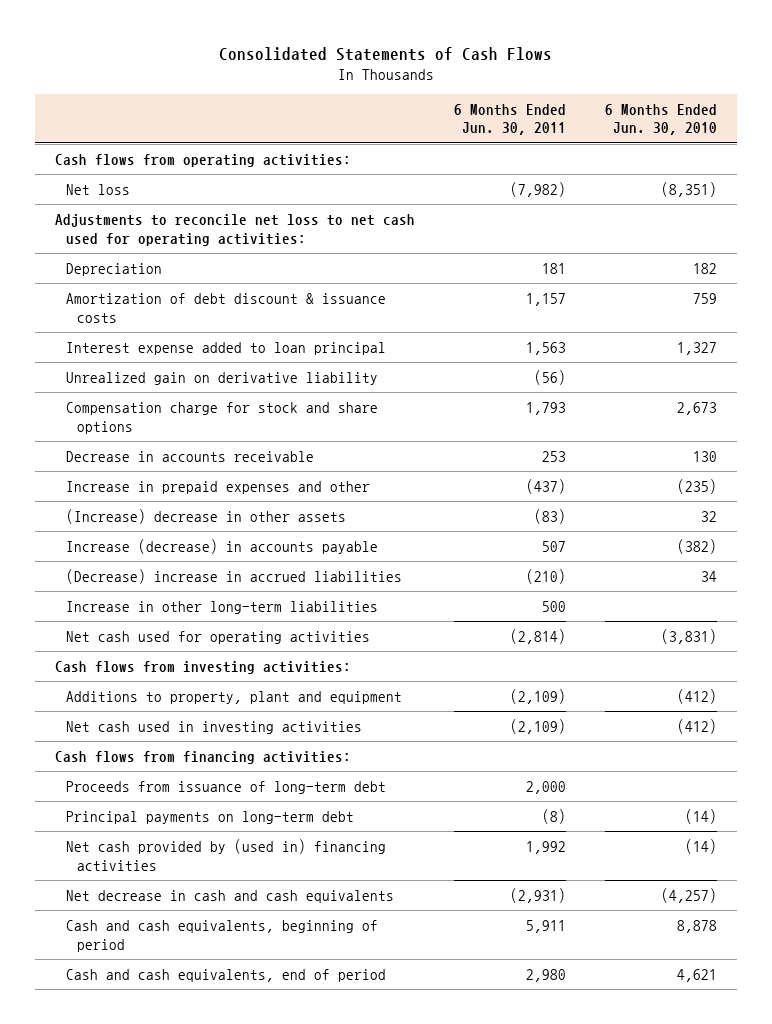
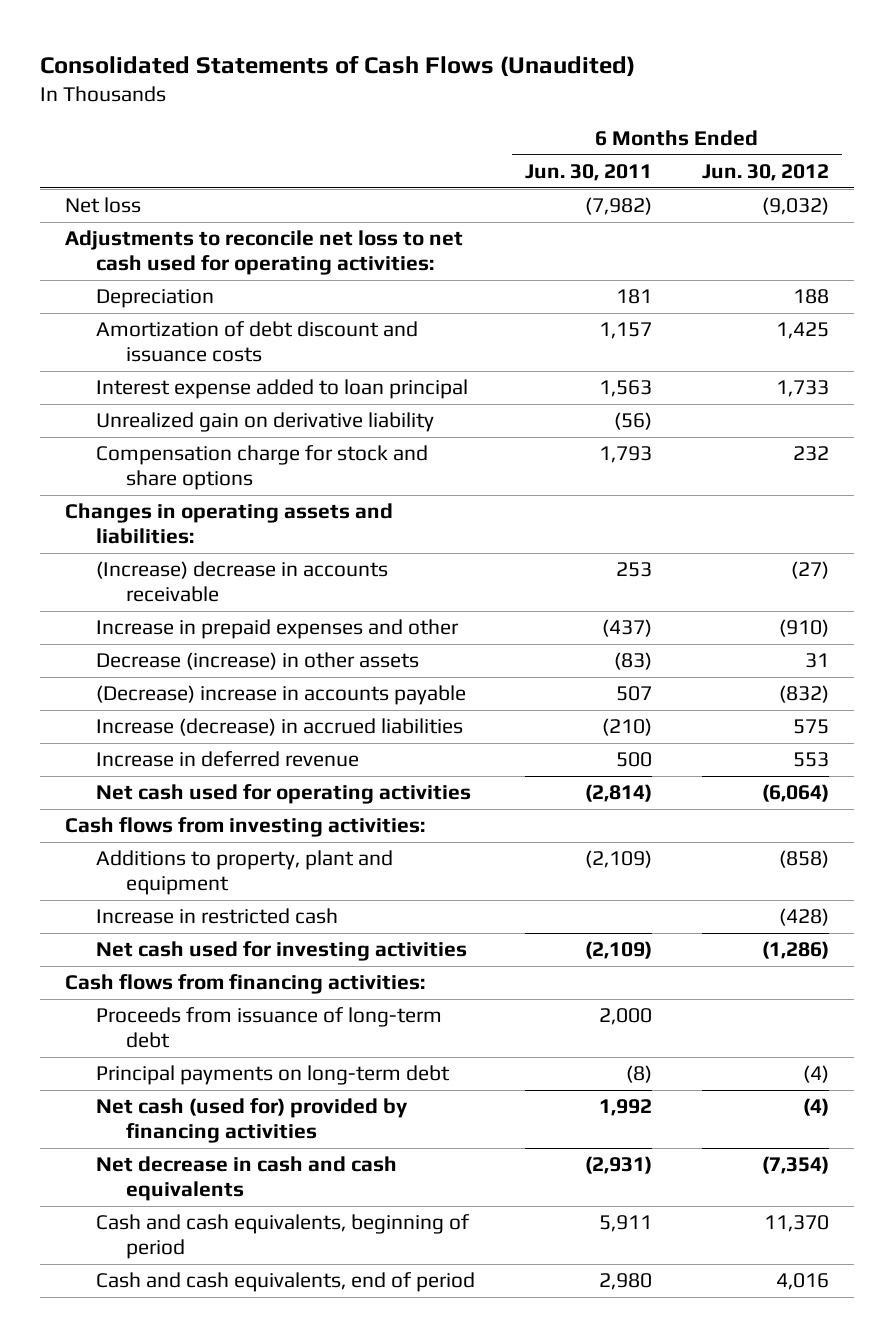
- Consolidated Statements of Cash Flows
+ Consolidated Statements of Cash Flows (Unaudited)
- | 6 Months Ended Jun. 30, 2011 | 6 Months Ended Jun. 30, 2010
+ | 6 Months Ended Jun. 30, 2011 | 6 Months Ended Jun. 30, 2012
- Cash flows from operating activities:
- Amortization of debt discount & issuance costs | 1,157 | 759
+ Amortization of debt discount and issuance costs | 1,157 | 1,425
- Decrease in accounts receivable | 253 | 130
+ Changes in operating assets and liabilities:
+ (Increase) decrease in accounts receivable | 253 | (27)
- (Increase) decrease in other assets | (83) | 32
- Increase (decrease) in accounts payable | 507 | (382)
- (Decrease) increase in accrued liabilities | (210) | 34
- Increase in other long-term liabilities | 500 |
+ Decrease (increase) in other assets | (83) | 31
+ (Decrease) increase in accounts payable | 507 | (832)
+ Increase (decrease) in accrued liabilities | (210) | 575
+ Increase in deferred revenue | 500 | 553
- Net cash used in investing activities | (2,109) | (412)
+ Increase in restricted cash | | (428)
+ Net cash used for investing activities | (2,109) | (1,286)
- Net cash provided by (used in) financing activities | 1,992 | (14)
+ Net cash (used for) provided by financing activities | 1,992 | (4)

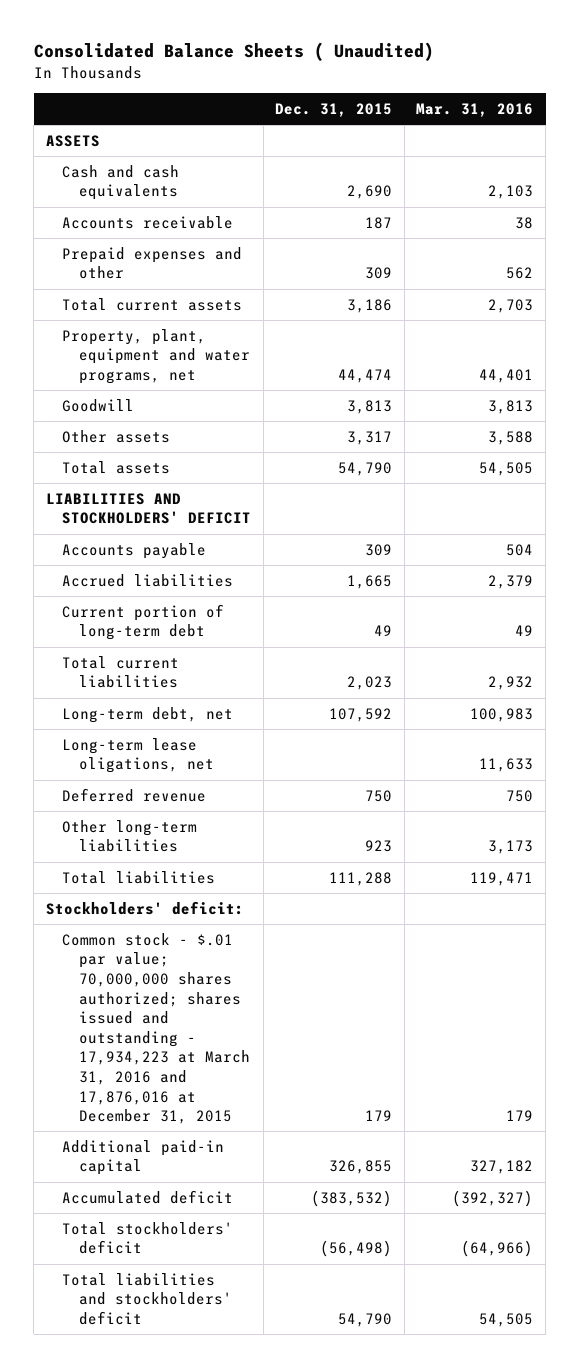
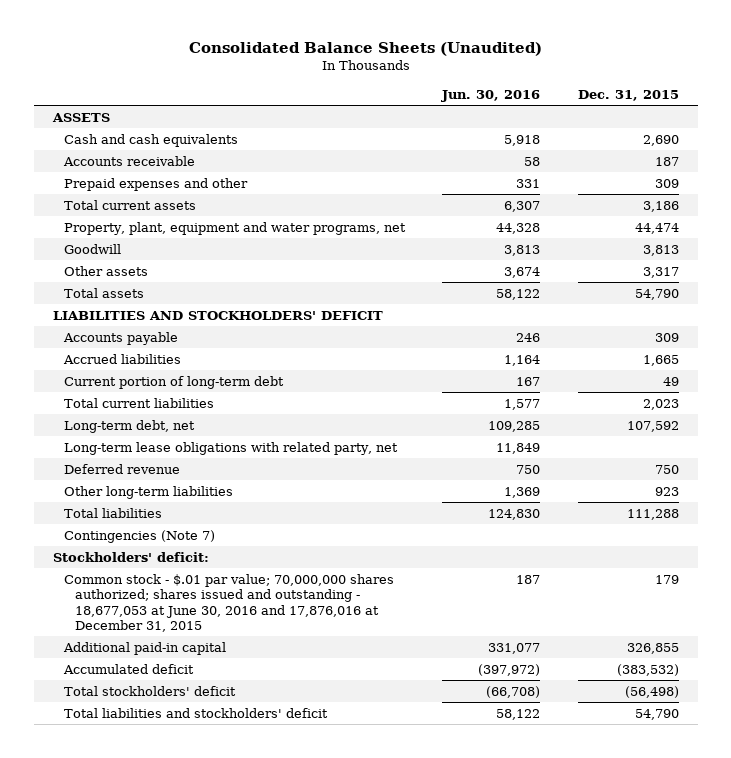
- Consolidated Balance Sheets ( Unaudited)
+ Consolidated Balance Sheets (Unaudited)
- | Dec. 31, 2015 | Mar. 31, 2016
+ | Jun. 30, 2016 | Dec. 31, 2015
- Long-term lease oligations, net | | 11,633
+ Long-term lease obligations with related party, net | 11,849 |
+ Contingencies (Note 7)
- Common stock - $.01 par value; 70,000,000 shares authorized; shares issued and outstanding - 17,934,223 at March 31, 2016 and 17,876,016 at December 31, 2015 | 179 | 179
+ Common stock - $.01 par value; 70,000,000 shares authorized; shares issued and outstanding - 18,677,053 at June 30, 2016 and 17,876,016 at December 31, 2015 | 187 | 179

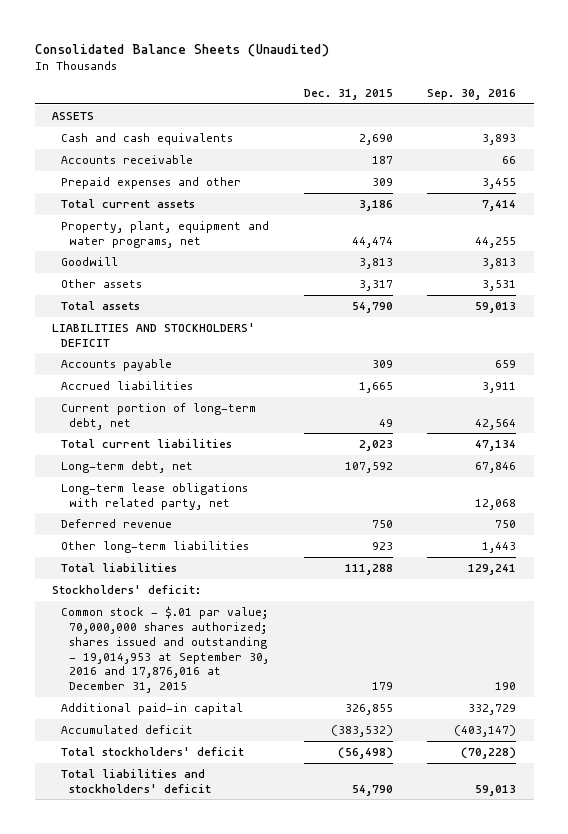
- | Jun. 30, 2016 | Dec. 31, 2015
+ | Dec. 31, 2015 | Sep. 30, 2016
- Current portion of long-term debt | 167 | 49
+ Current portion of long-term debt, net | 49 | 42,564
- Contingencies (Note 7)
- Common stock - $.01 par value; 70,000,000 shares authorized; shares issued and outstanding - 18,677,053 at June 30, 2016 and 17,876,016 at December 31, 2015 | 187 | 179
+ Common stock - $.01 par value; 70,000,000 shares authorized; shares issued and outstanding - 19,014,953 at September 30, 2016 and 17,876,016 at December 31, 2015 | 179 | 190

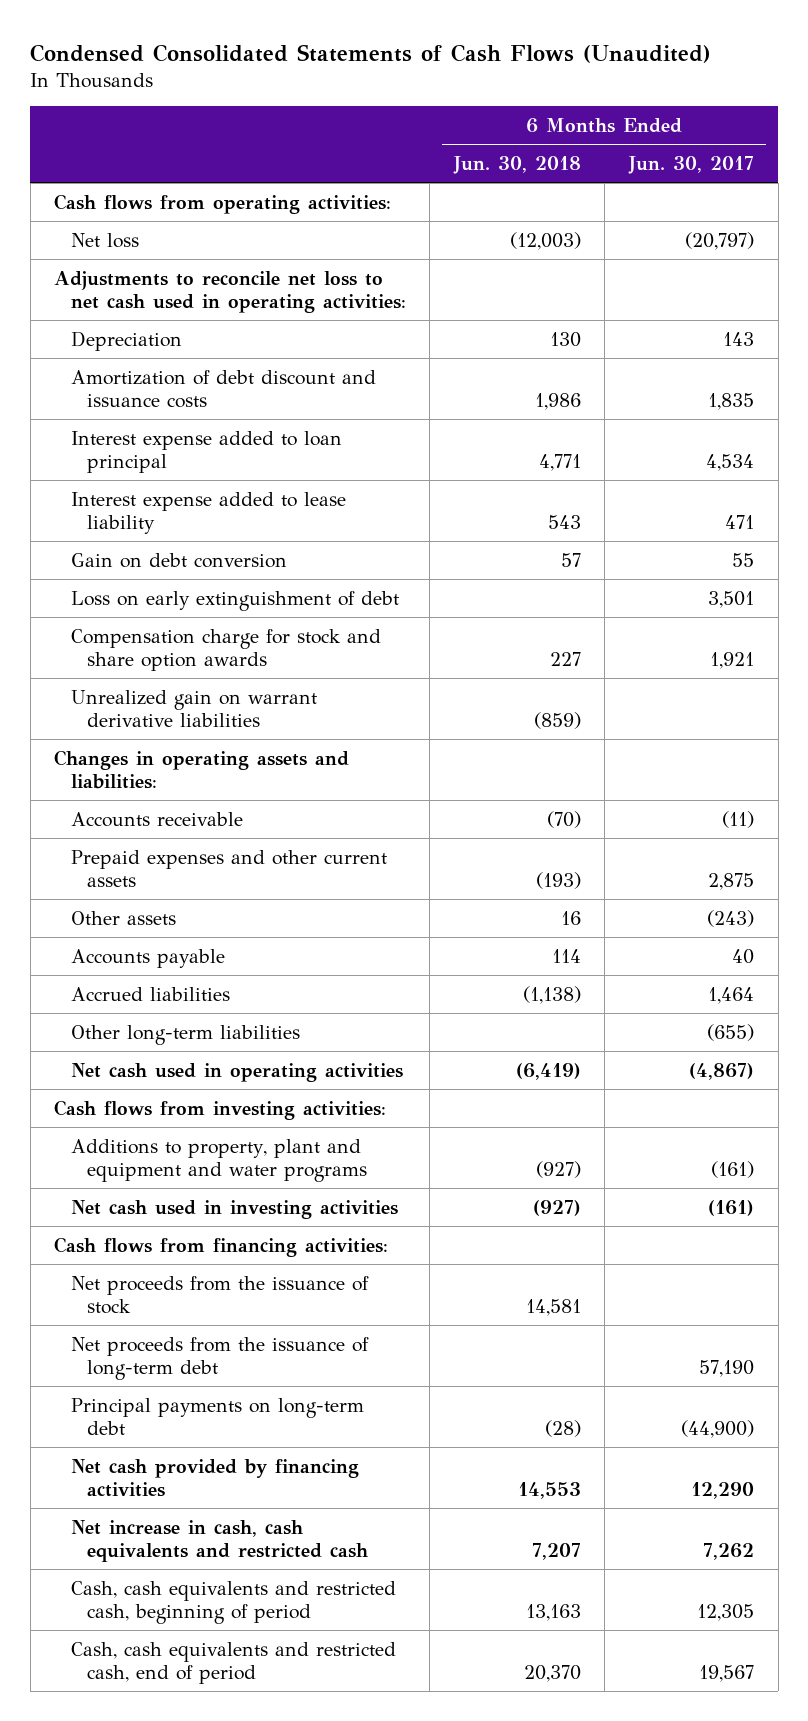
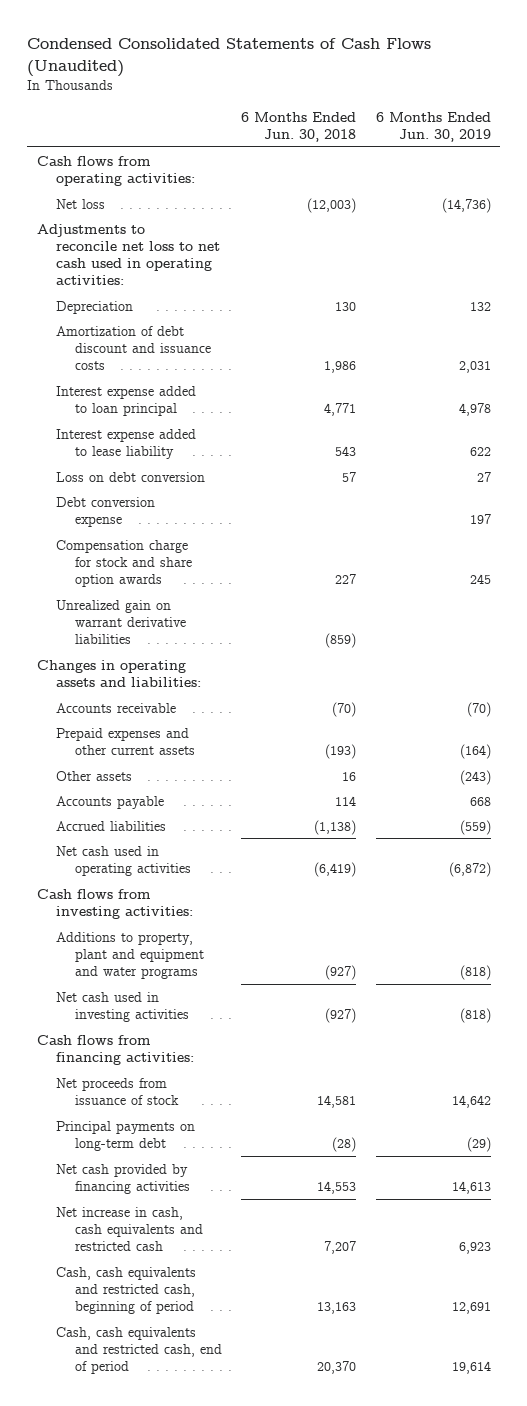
- | 6 Months Ended Jun. 30, 2018 | 6 Months Ended Jun. 30, 2017
+ | 6 Months Ended Jun. 30, 2018 | 6 Months Ended Jun. 30, 2019
- Gain on debt conversion | 57 | 55
- Loss on early extinguishment of debt | | 3,501
+ Loss on debt conversion | 57 | 27
+ Debt conversion expense | | 197
- Other long-term liabilities | | (655)
- Net proceeds from the issuance of stock | 14,581 |
- Net proceeds from the issuance of long-term debt | | 57,190
+ Net proceeds from issuance of stock | 14,581 | 14,642

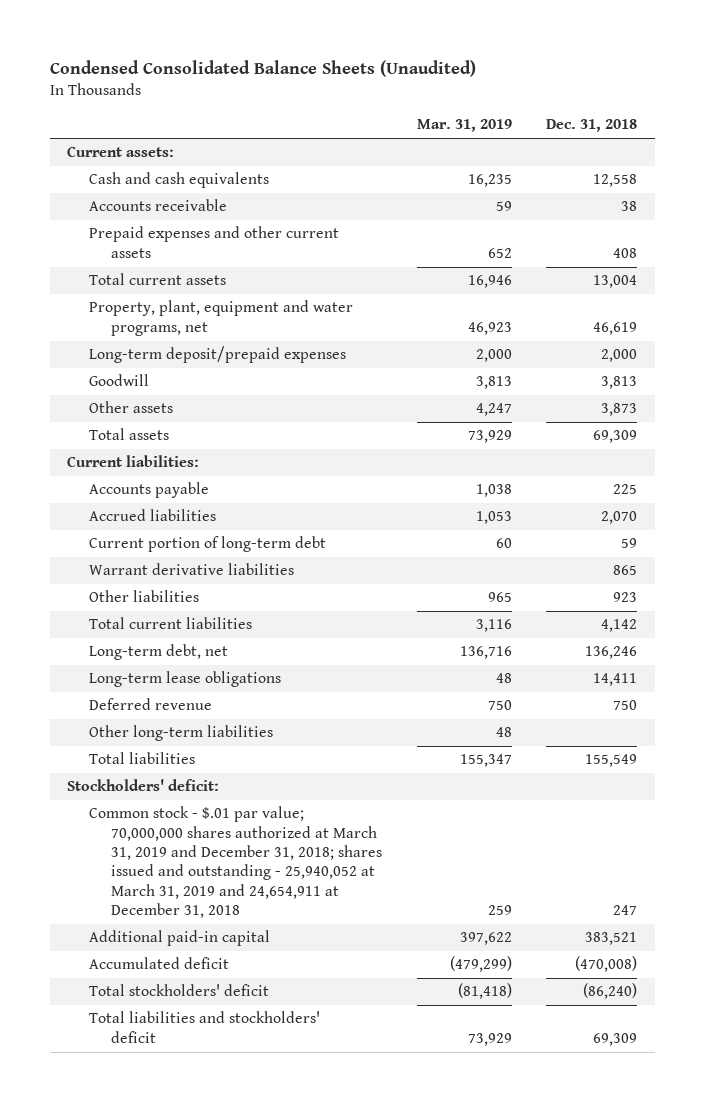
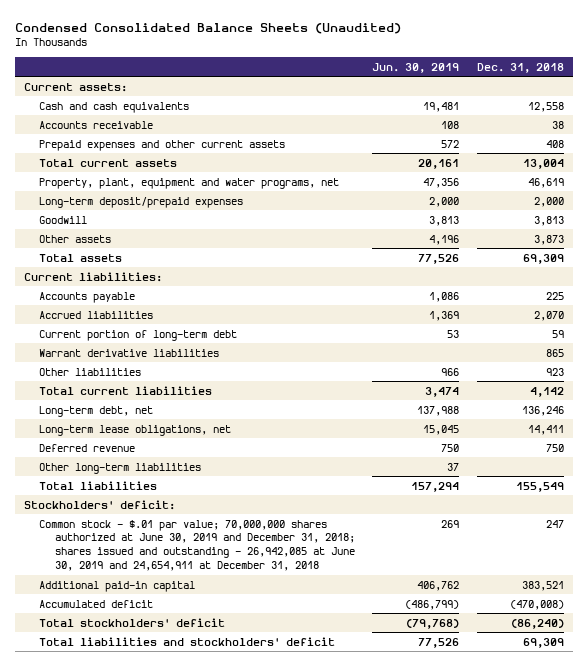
- | Mar. 31, 2019 | Dec. 31, 2018
+ | Jun. 30, 2019 | Dec. 31, 2018
- Long-term lease obligations | 48 | 14,411
+ Long-term lease obligations, net | 15,045 | 14,411
- Common stock - $.01 par value; 70,000,000 shares authorized at March 31, 2019 and December 31, 2018; shares issued and outstanding - 25,940,052 at March 31, 2019 and 24,654,911 at December 31, 2018 | 259 | 247
+ Common stock - $.01 par value; 70,000,000 shares authorized at June 30, 2019 and December 31, 2018; shares issued and outstanding - 26,942,085 at June 30, 2019 and 24,654,911 at December 31, 2018 | 269 | 247

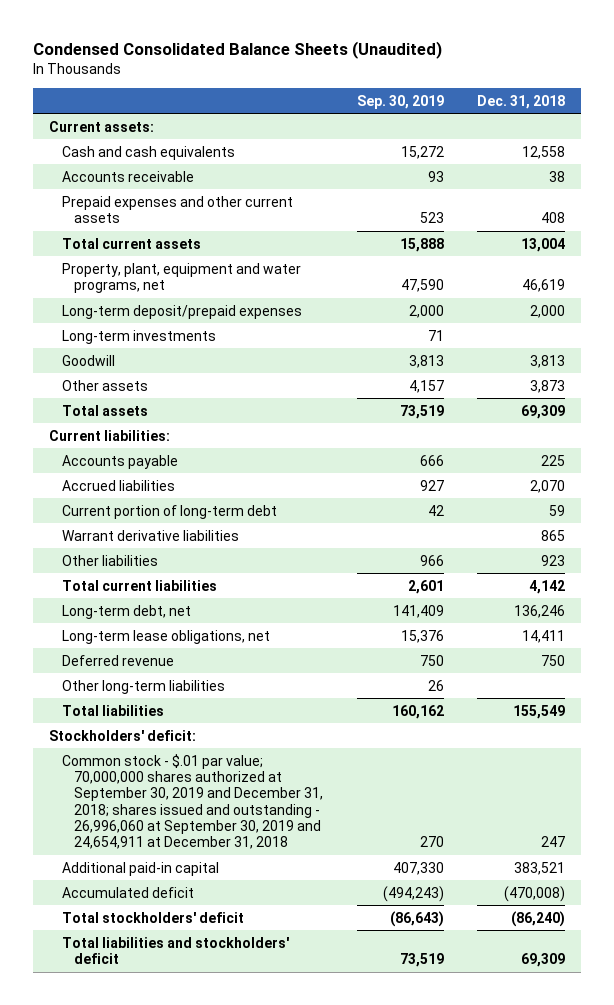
- | Jun. 30, 2019 | Dec. 31, 2018
+ | Sep. 30, 2019 | Dec. 31, 2018
+ Long-term investments | 71 |
- Common stock - $.01 par value; 70,000,000 shares authorized at June 30, 2019 and December 31, 2018; shares issued and outstanding - 26,942,085 at June 30, 2019 and 24,654,911 at December 31, 2018 | 269 | 247
+ Common stock - $.01 par value; 70,000,000 shares authorized at September 30, 2019 and December 31, 2018; shares issued and outstanding - 26,996,060 at September 30, 2019 and 24,654,911 at December 31, 2018 | 270 | 247

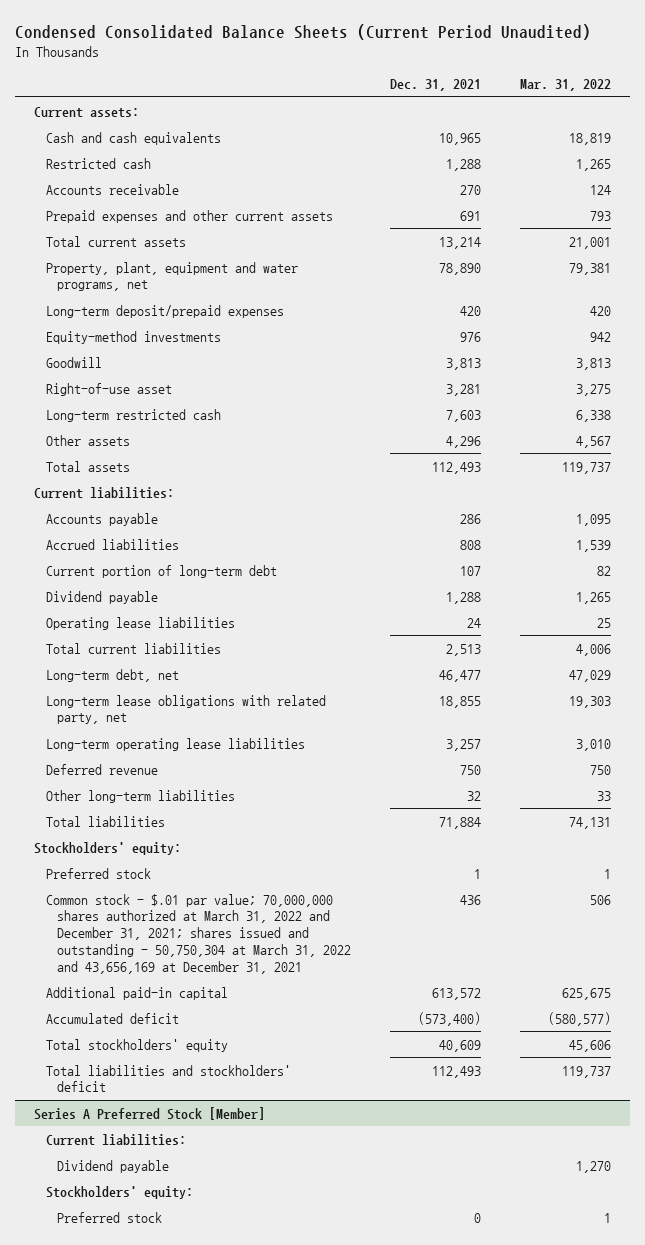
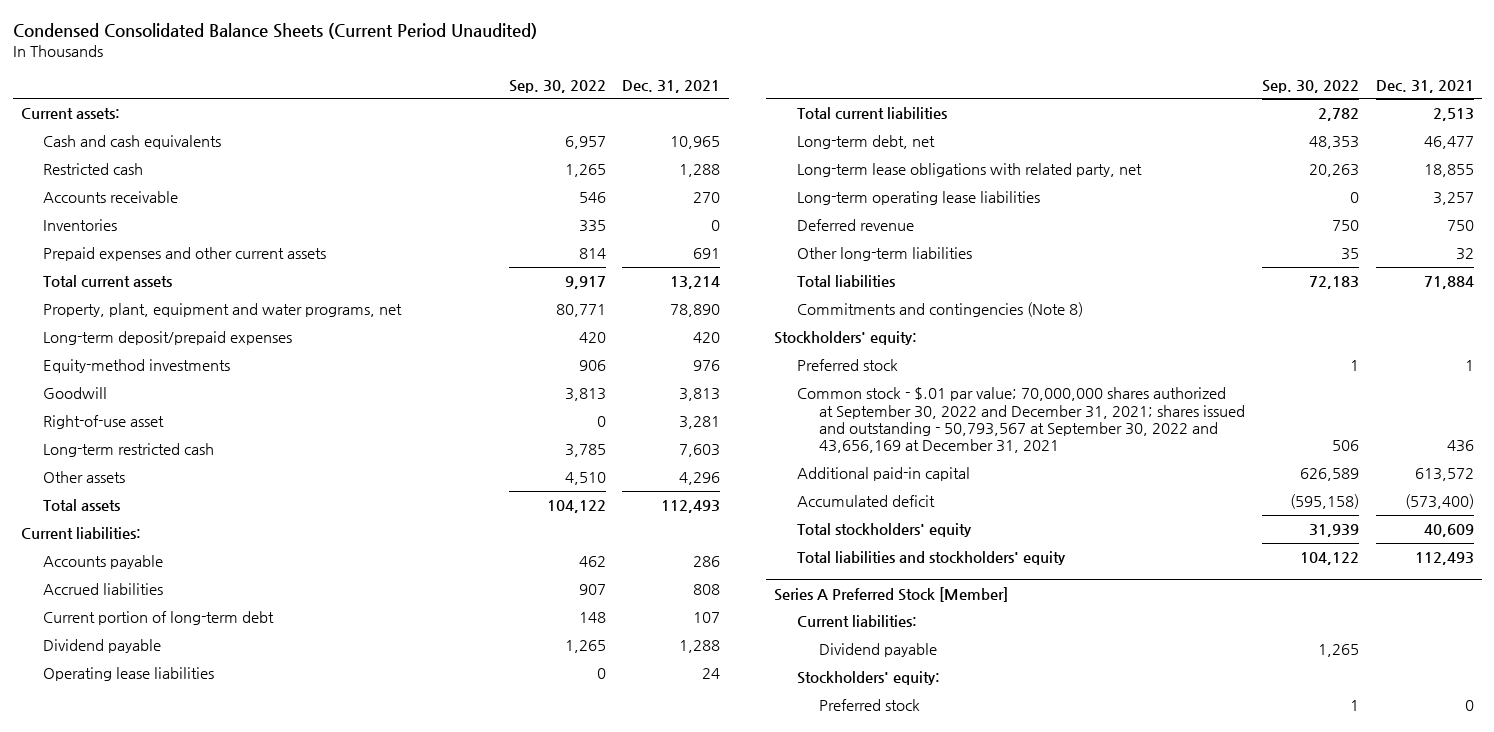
- | Dec. 31, 2021 | Mar. 31, 2022
+ | Sep. 30, 2022 | Dec. 31, 2021
+ Inventories | 335 | 0
+ Commitments and contingencies (Note 8)
- Common stock - $.01 par value; 70,000,000 shares authorized at March 31, 2022 and December 31, 2021; shares issued and outstanding - 50,750,304 at March 31, 2022 and 43,656,169 at December 31, 2021 | 436 | 506
+ Common stock - $.01 par value; 70,000,000 shares authorized at September 30, 2022 and December 31, 2021; shares issued and outstanding - 50,793,567 at September 30, 2022 and 43,656,169 at December 31, 2021 | 506 | 436
- Total liabilities and stockholders' deficit | 112,493 | 119,737
+ Total liabilities and stockholders' equity | 104,122 | 112,493

